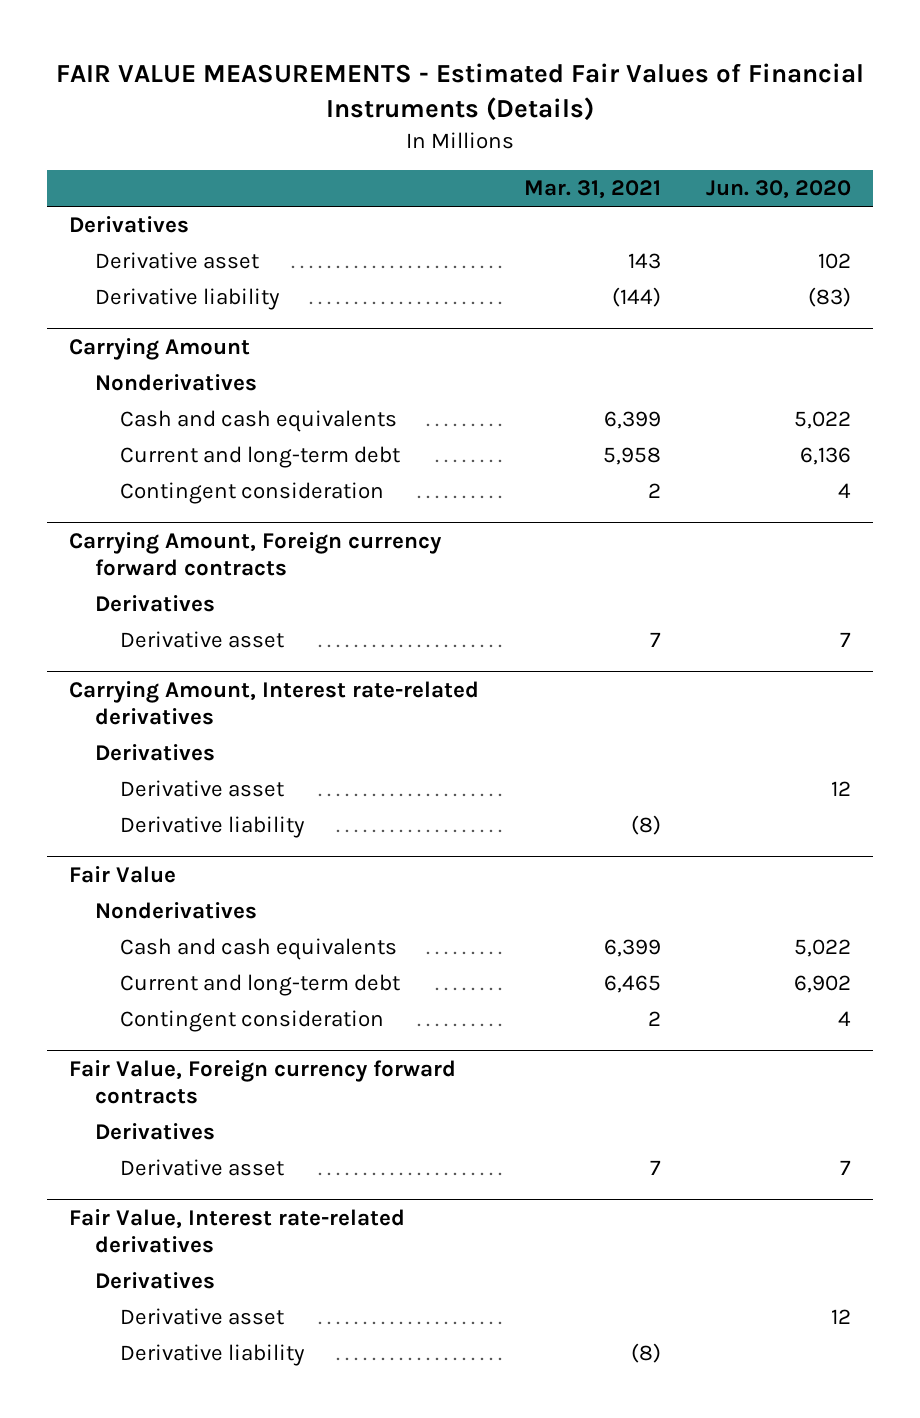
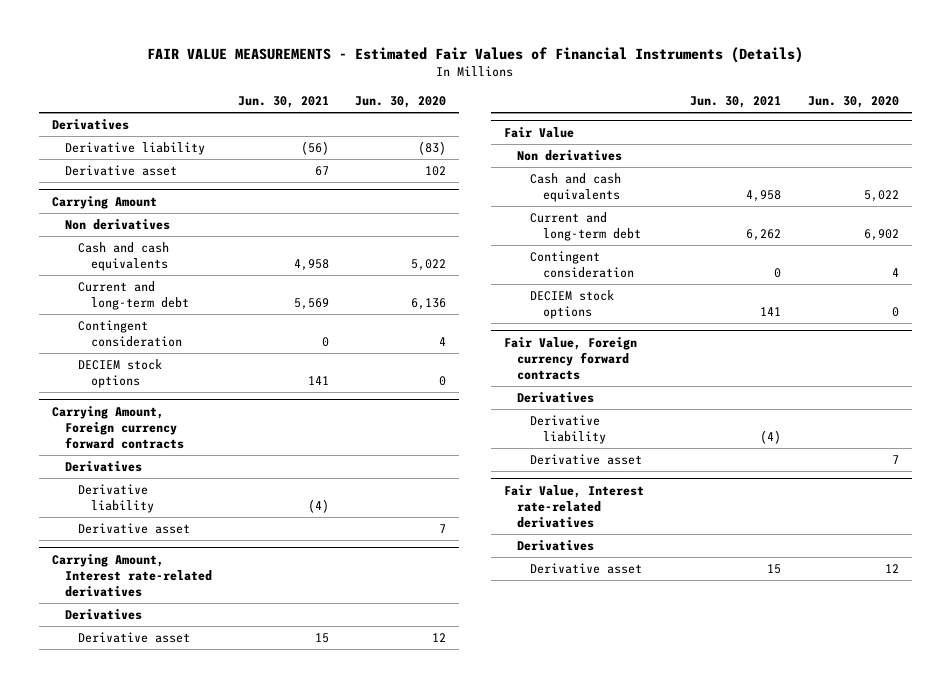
- | Mar. 31, 2021 | Jun. 30, 2020
+ | Jun. 30, 2021 | Jun. 30, 2020
moved down: Derivative asset | 67 | 102
@ Carrying Amount
- Nonderivatives
+ Non derivatives
+ DECIEM stock options | 141 | 0
@ Carrying Amount, Foreign currency forward contracts
+ Derivative liability | (4) |
@ Carrying Amount, Interest rate-related derivatives
- Derivative liability | (8) |
@ Fair Value
- Nonderivatives
+ Non derivatives
+ DECIEM stock options | 141 | 0
@ Fair Value, Foreign currency forward contracts
+ Derivative liability | (4) |
@ Fair Value, Interest rate-related derivatives
- Derivative liability | (8) |

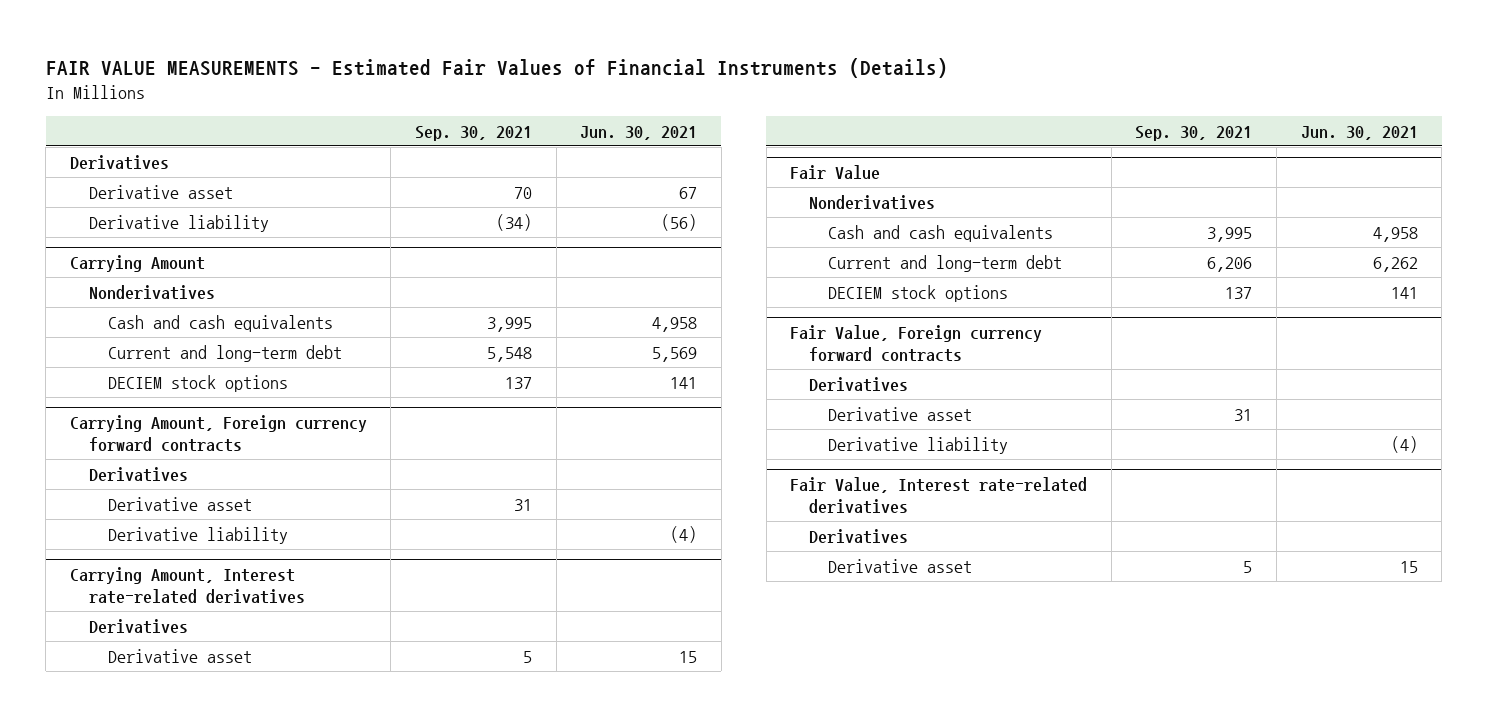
- | Jun. 30, 2021 | Jun. 30, 2020
+ | Sep. 30, 2021 | Jun. 30, 2021
moved down: Derivative liability | (34) | (56)
@ Carrying Amount
- Non derivatives
+ Nonderivatives
- Contingent consideration | 0 | 4
@ Carrying Amount, Foreign currency forward contracts
moved down: Derivative liability | | (4)
@ Fair Value
- Non derivatives
+ Nonderivatives
- Contingent consideration | 0 | 4
@ Fair Value, Foreign currency forward contracts
moved down: Derivative liability | | (4)

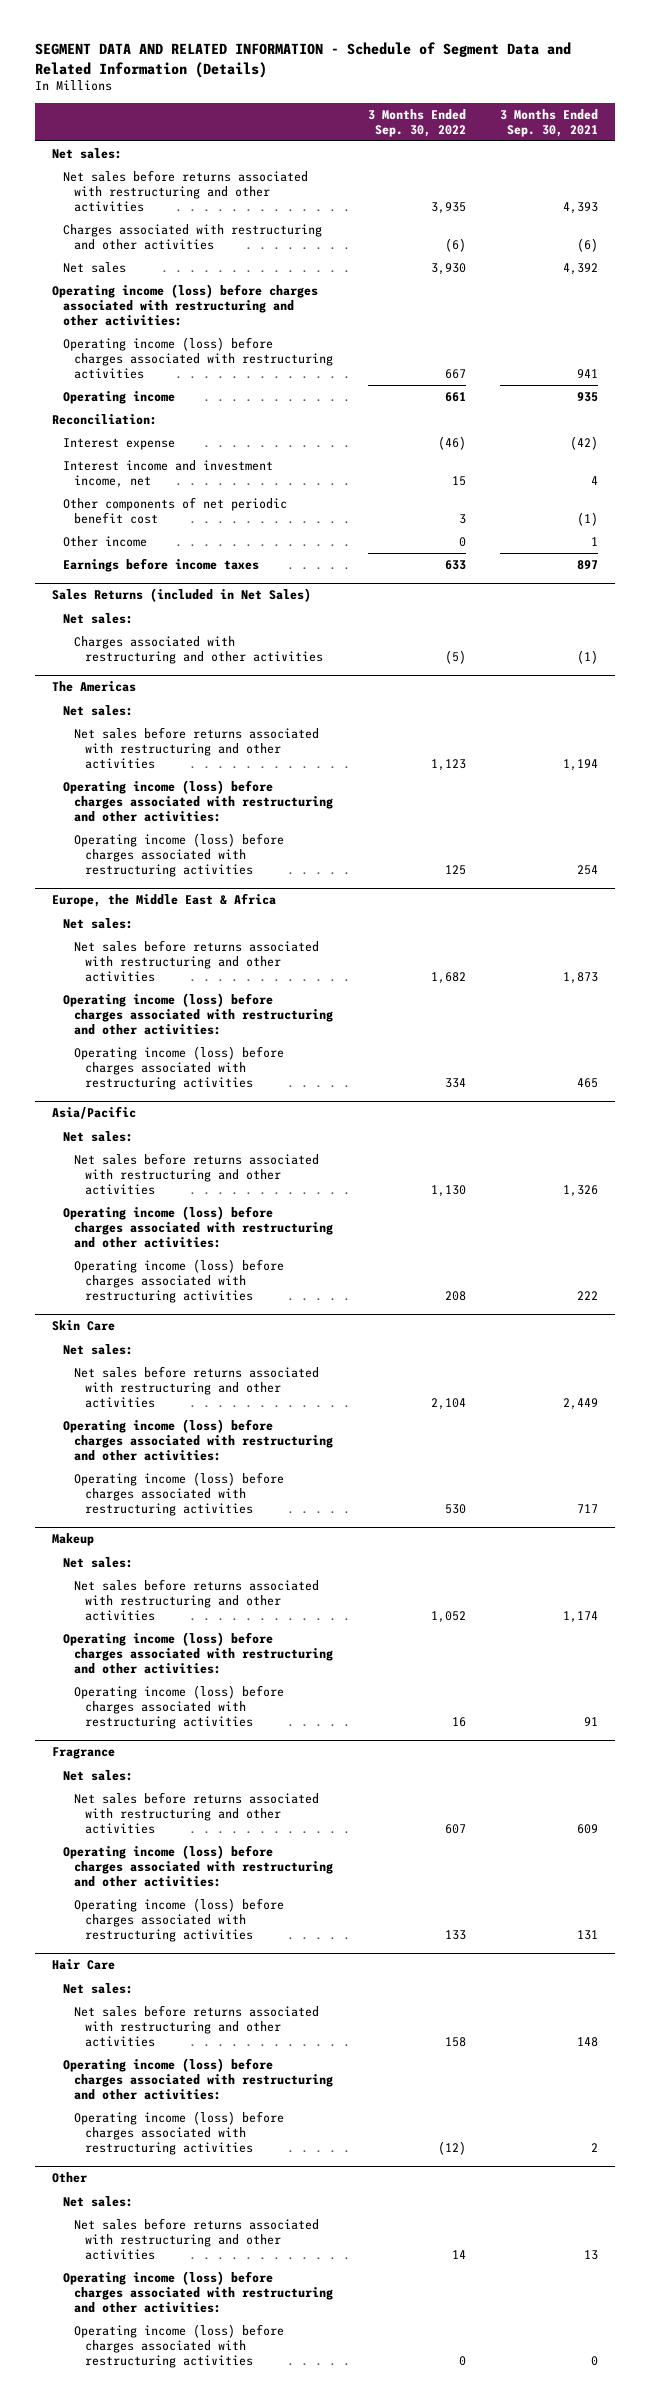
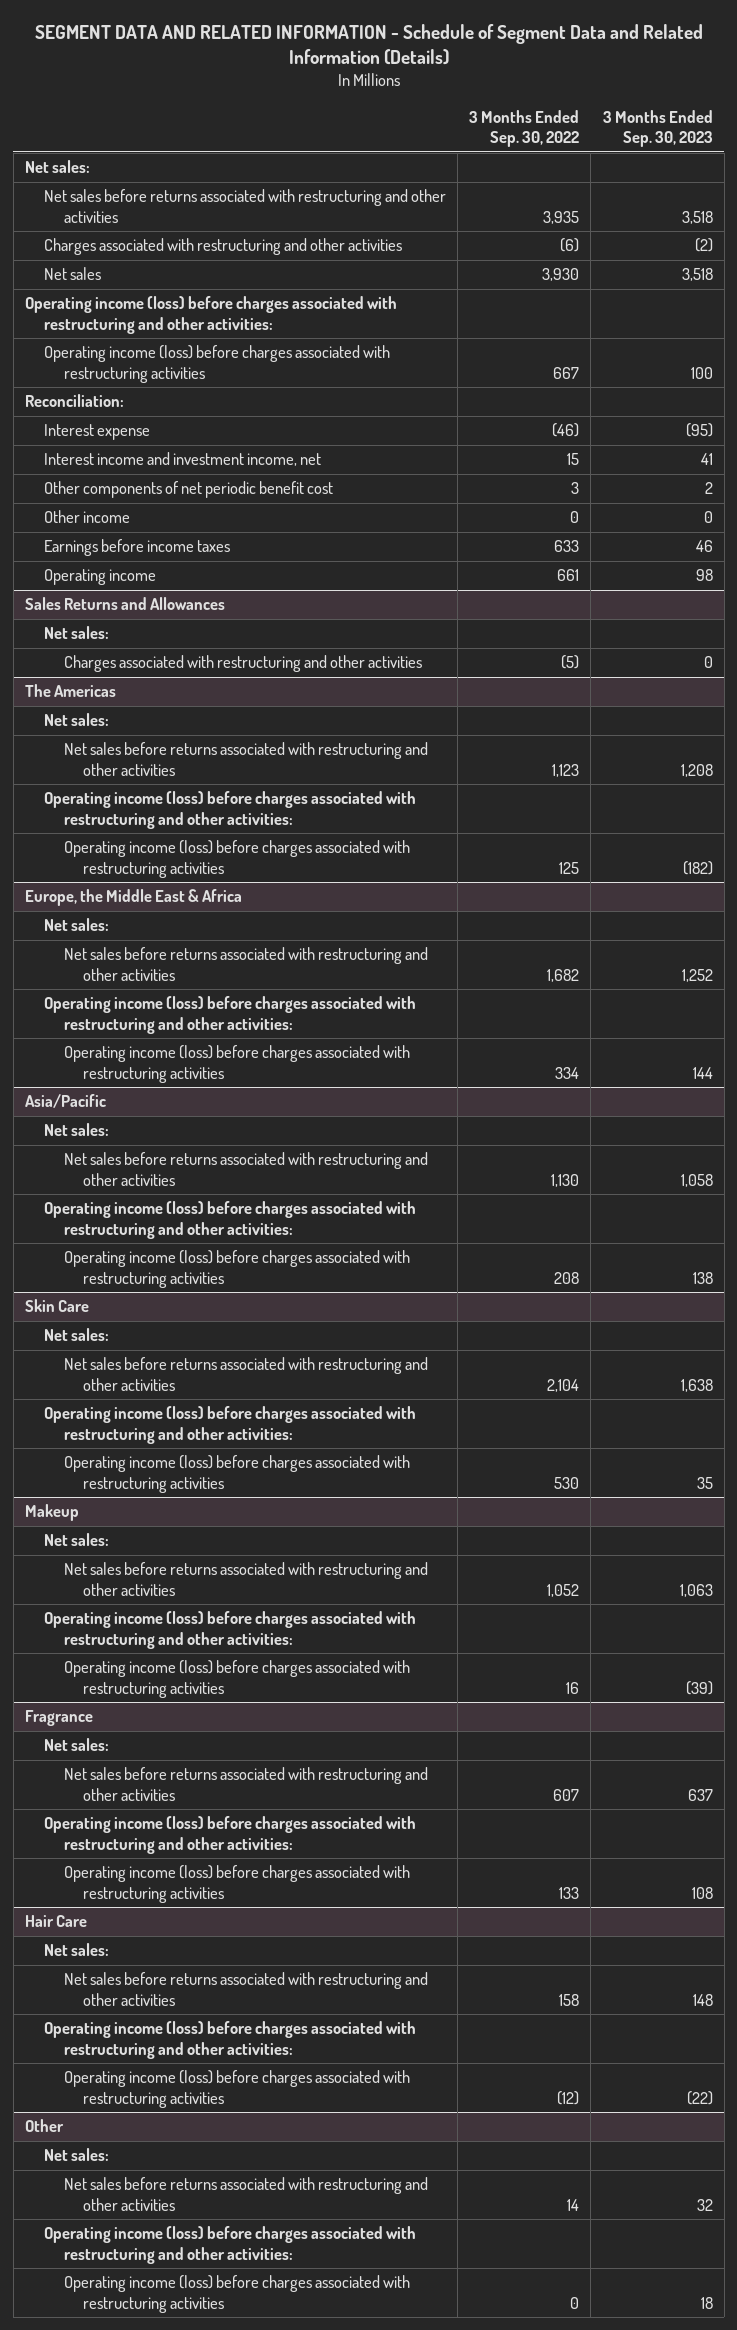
- | 3 Months Ended Sep. 30, 2022 | 3 Months Ended Sep. 30, 2021
+ | 3 Months Ended Sep. 30, 2022 | 3 Months Ended Sep. 30, 2023
- Sales Returns (included in Net Sales)
moved down: Operating income | 661 | 98
+ Sales Returns and Allowances

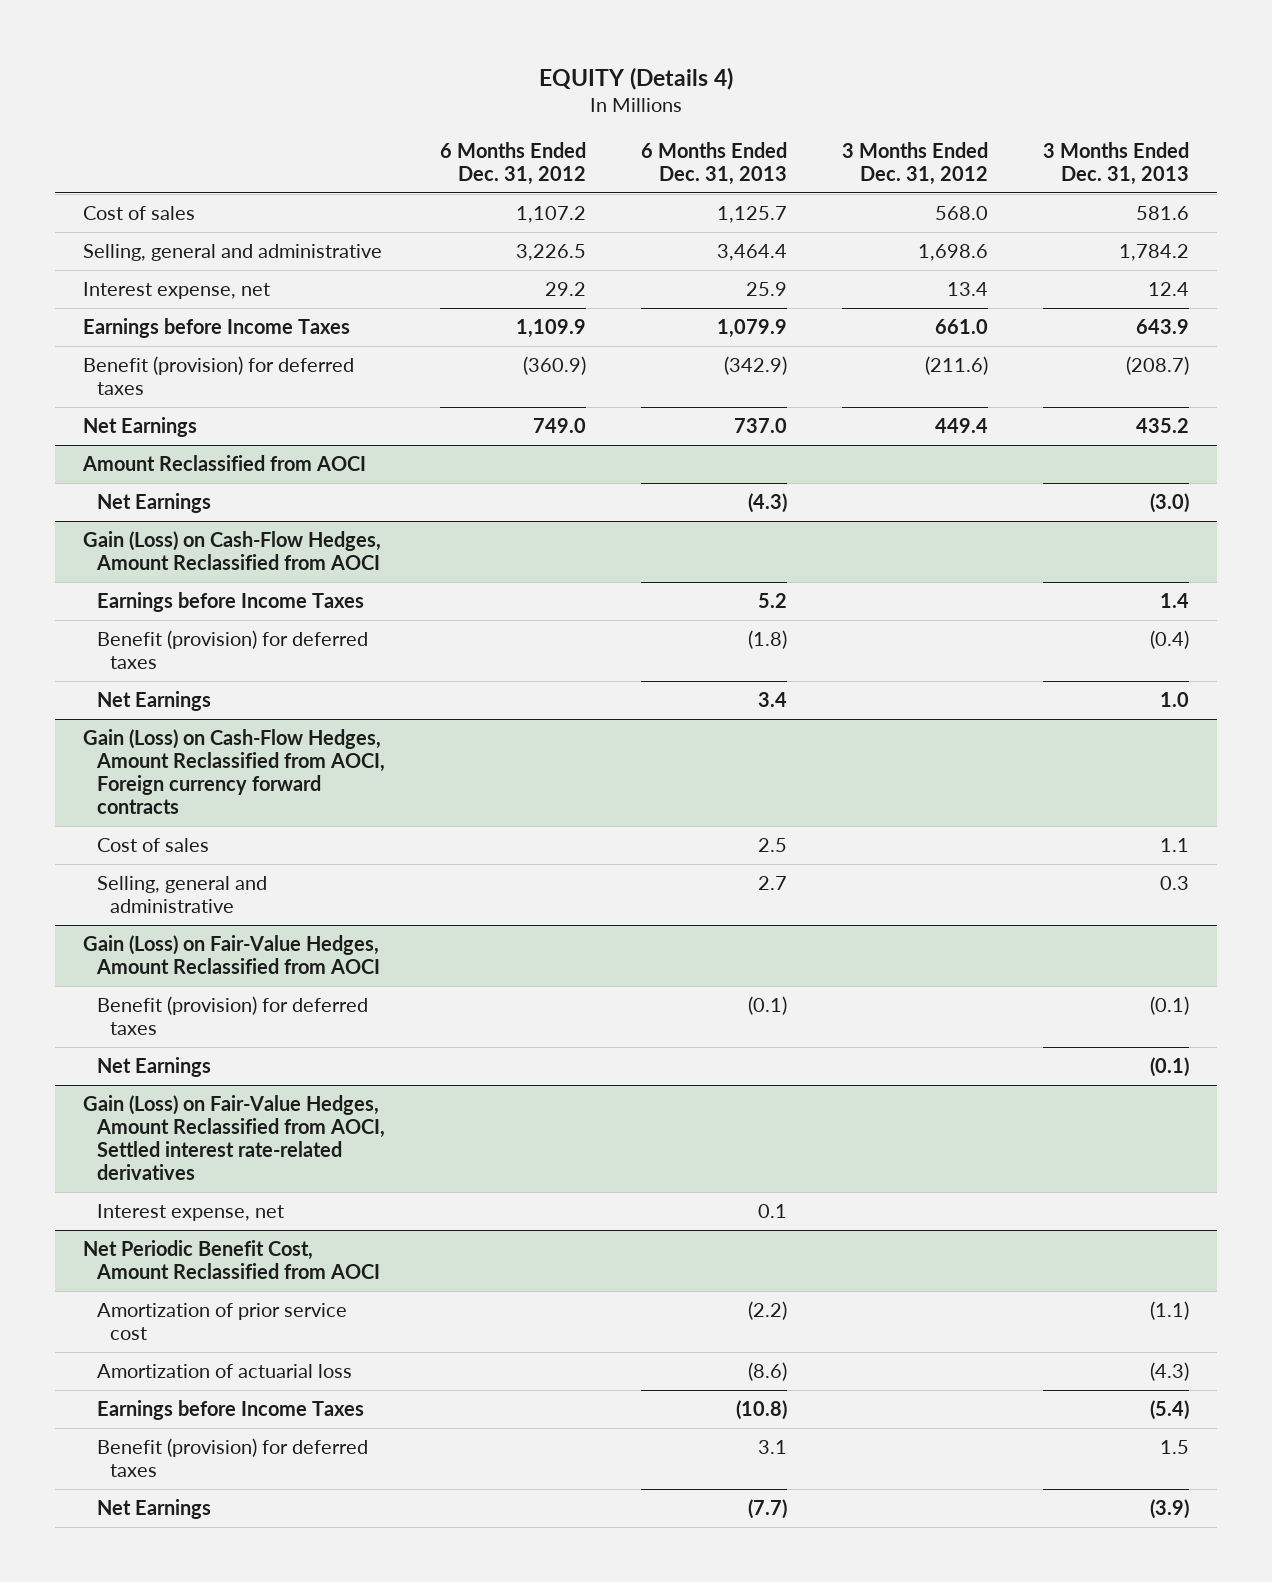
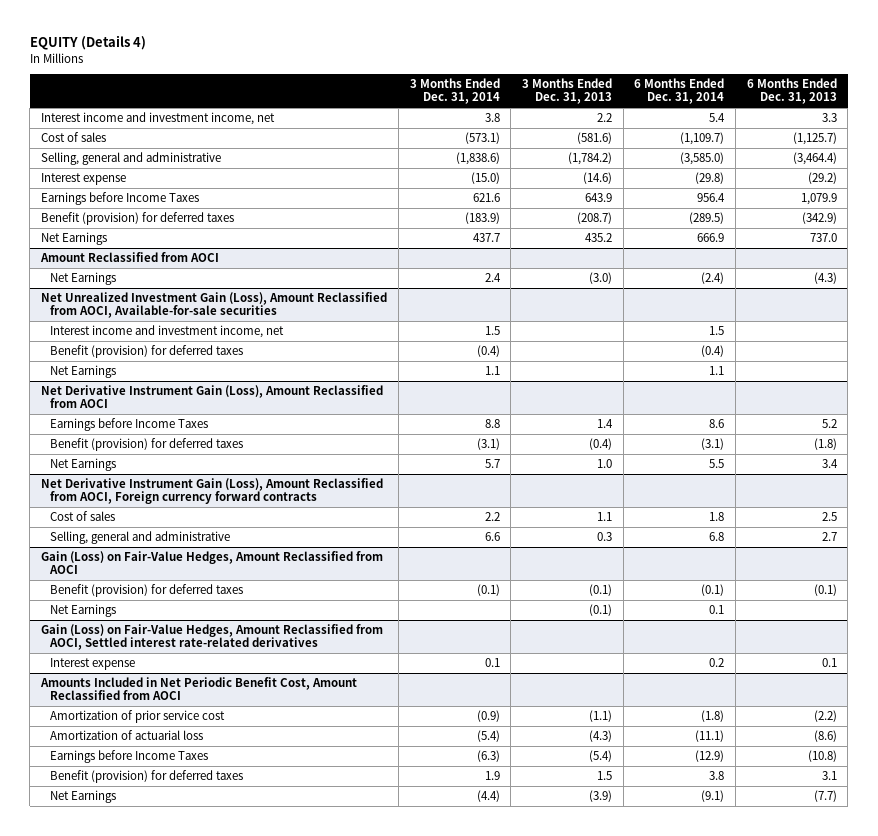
- | 6 Months Ended Dec. 31, 2012 | 6 Months Ended Dec. 31, 2013 | 3 Months Ended Dec. 31, 2012 | 3 Months Ended Dec. 31, 2013
+ | 3 Months Ended Dec. 31, 2014 | 3 Months Ended Dec. 31, 2013 | 6 Months Ended Dec. 31, 2014 | 6 Months Ended Dec. 31, 2013
- Cost of sales | 1,107.2 | 1,125.7 | 568.0 | 581.6
- Selling, general and administrative | 3,226.5 | 3,464.4 | 1,698.6 | 1,784.2
- Interest expense, net | 29.2 | 25.9 | 13.4 | 12.4
+ Interest income and investment income, net | 3.8 | 2.2 | 5.4 | 3.3
+ Cost of sales | (573.1) | (581.6) | (1,109.7) | (1,125.7)
+ Selling, general and administrative | (1,838.6) | (1,784.2) | (3,585.0) | (3,464.4)
+ Interest expense | (15.0) | (14.6) | (29.8) | (29.2)
- Gain (Loss) on Cash-Flow Hedges, Amount Reclassified from AOCI
+ Net Unrealized Investment Gain (Loss), Amount Reclassified from AOCI, Available-for-sale securities
+ Interest income and investment income, net | 1.5 | | 1.5 |
+ Benefit (provision) for deferred taxes | (0.4) | | (0.4) |
+ Net Earnings | 1.1 | | 1.1 |
+ Net Derivative Instrument Gain (Loss), Amount Reclassified from AOCI
- Gain (Loss) on Cash-Flow Hedges, Amount Reclassified from AOCI, Foreign currency forward contracts
+ Net Derivative Instrument Gain (Loss), Amount Reclassified from AOCI, Foreign currency forward contracts
@ Gain (Loss) on Fair-Value Hedges, Amount Reclassified from AOCI, Settled interest rate-related derivatives
- Interest expense, net | | 0.1 | |
- Net Periodic Benefit Cost, Amount Reclassified from AOCI
@ Gain (Loss) on Fair-Value Hedges, Amount Reclassified from AOCI, Settled interest rate-related derivatives
+ Interest expense | 0.1 | | 0.2 | 0.1
+ Amounts Included in Net Periodic Benefit Cost, Amount Reclassified from AOCI

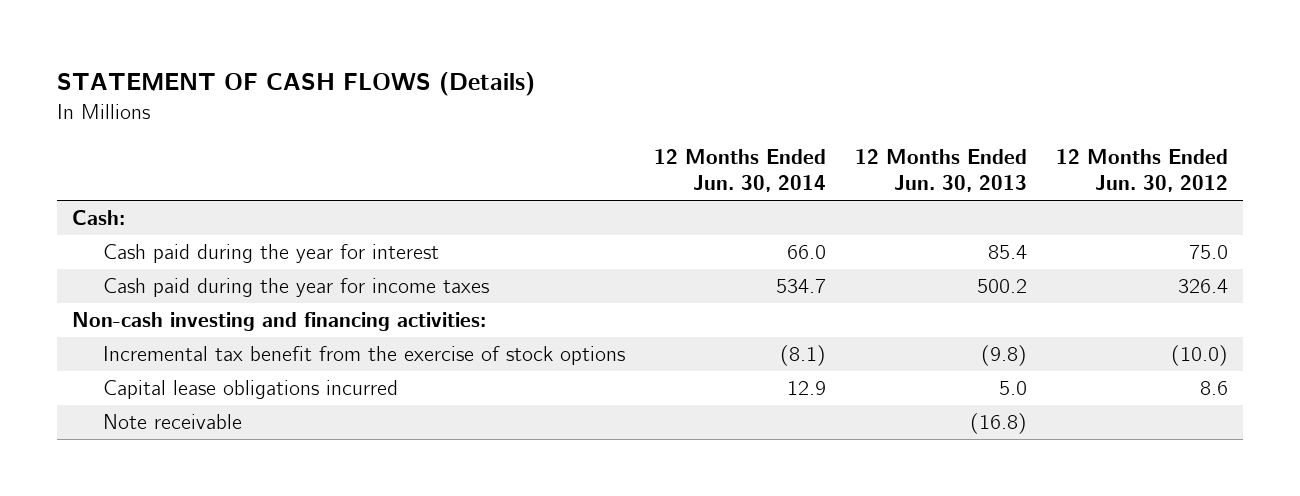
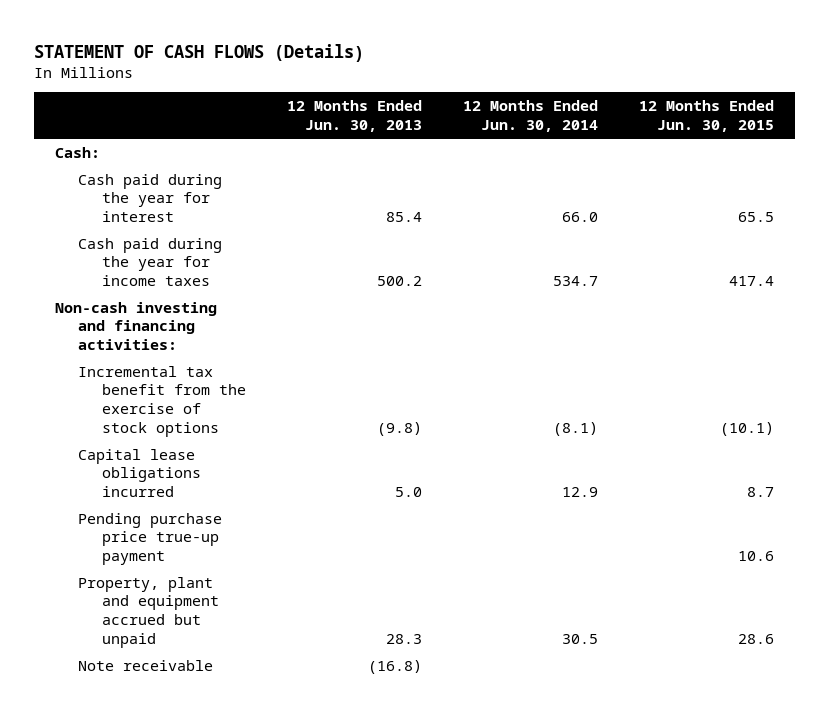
- | 12 Months Ended Jun. 30, 2014 | 12 Months Ended Jun. 30, 2013 | 12 Months Ended Jun. 30, 2012
+ | 12 Months Ended Jun. 30, 2013 | 12 Months Ended Jun. 30, 2014 | 12 Months Ended Jun. 30, 2015
+ Pending purchase price true-up payment | | | 10.6
+ Property, plant and equipment accrued but unpaid | 28.3 | 30.5 | 28.6

